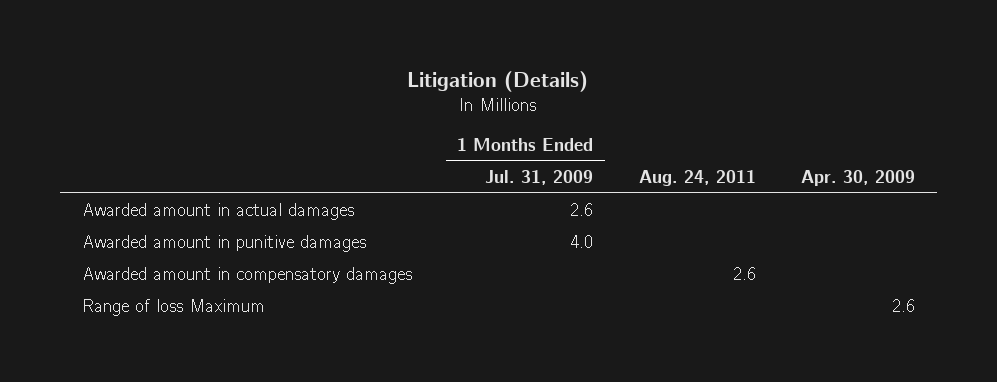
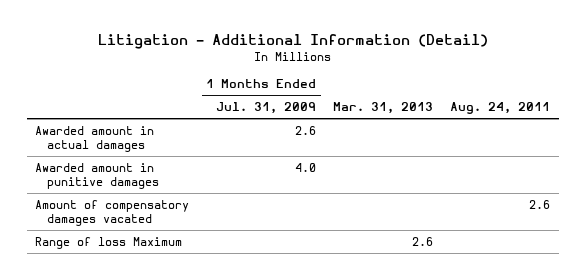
- Litigation (Details)
+ Litigation - Additional Information (Detail)
- | 1 Months Ended Jul. 31, 2009 | Aug. 24, 2011 | Apr. 30, 2009
+ | 1 Months Ended Jul. 31, 2009 | Mar. 31, 2013 | Aug. 24, 2011
- Awarded amount in compensatory damages | | 2.6 |
+ Amount of compensatory damages vacated | | | 2.6

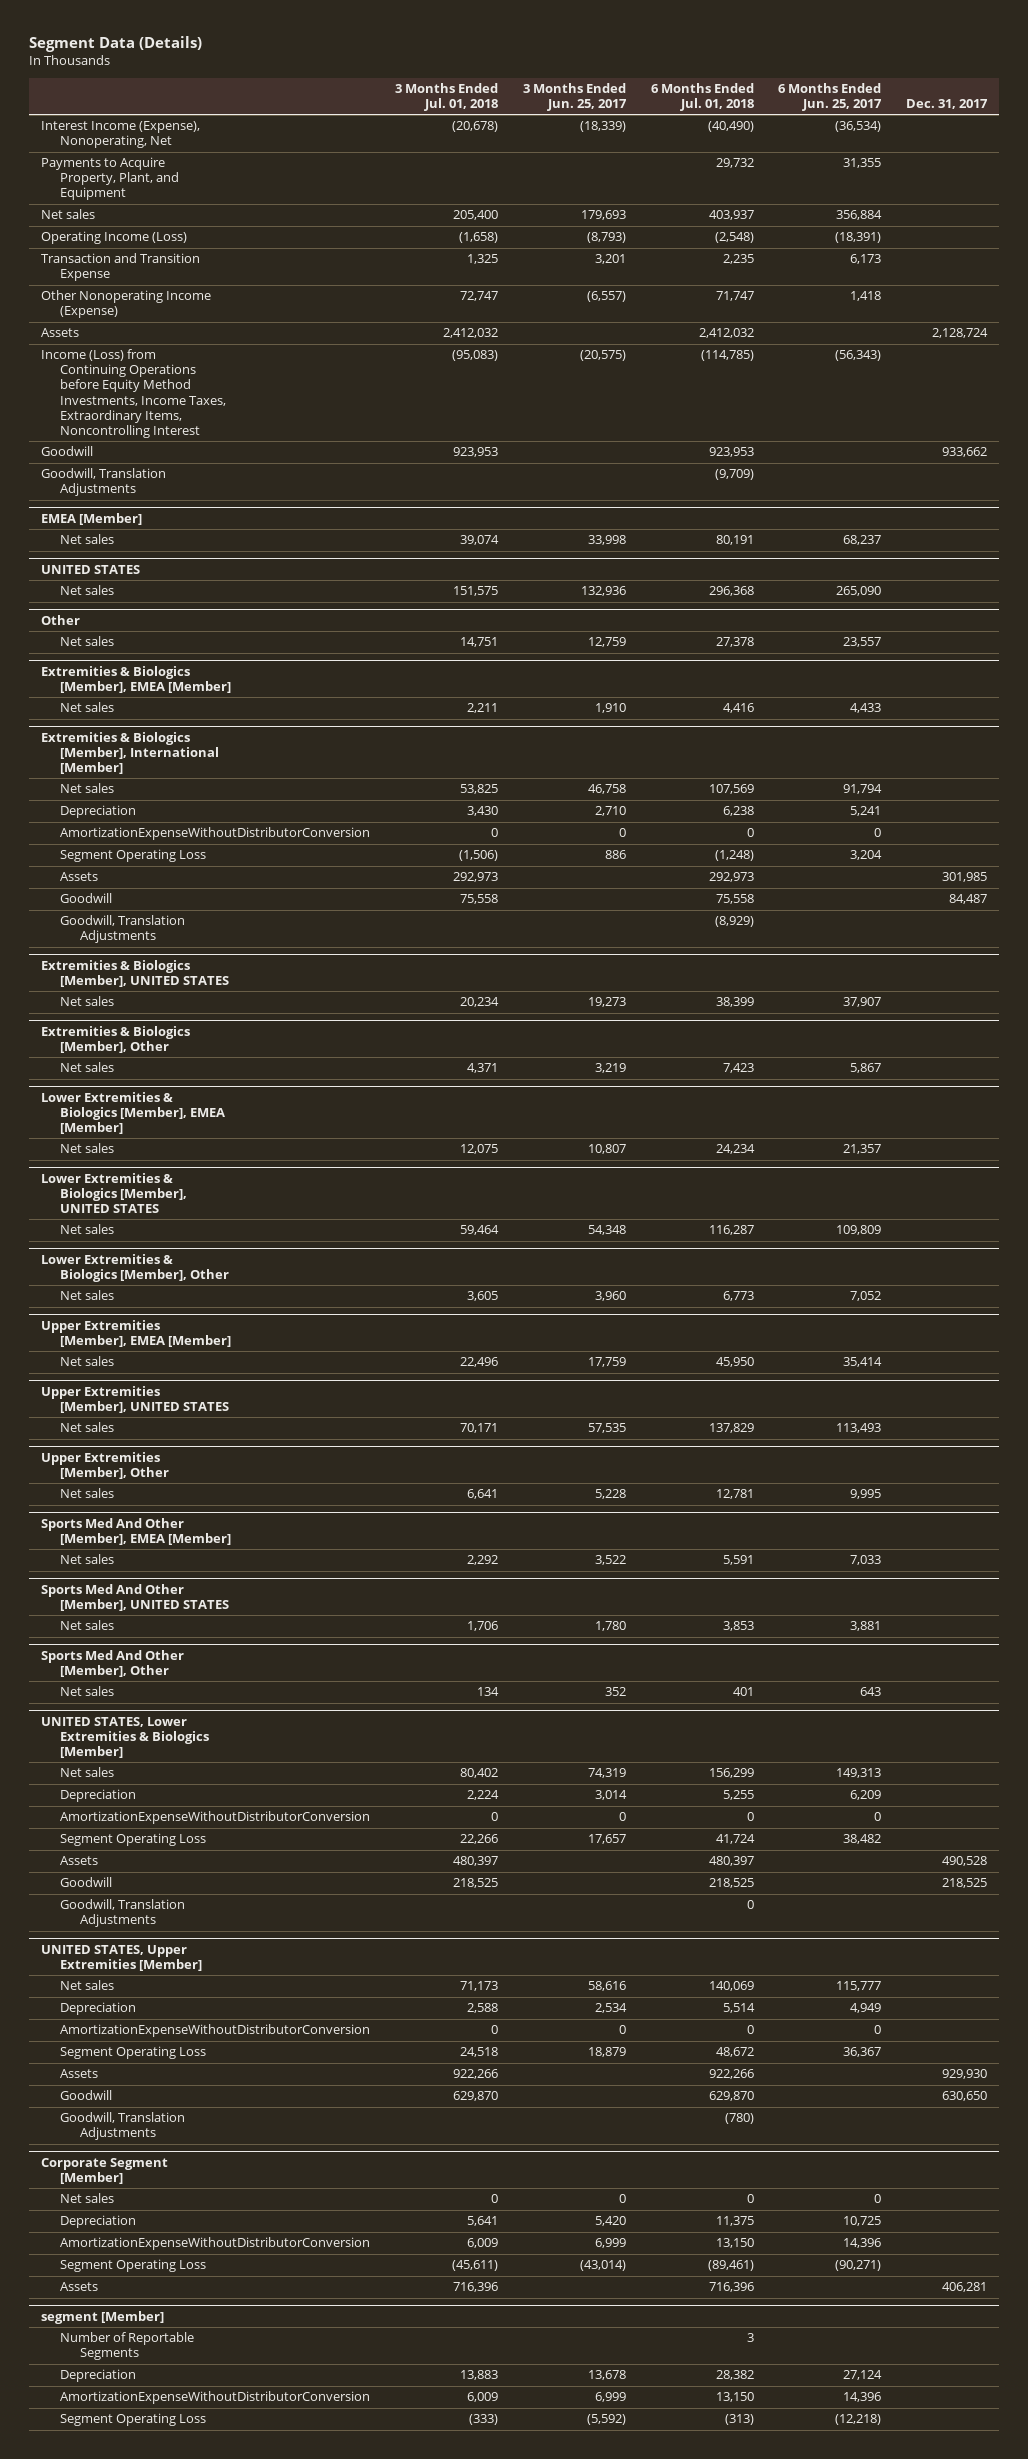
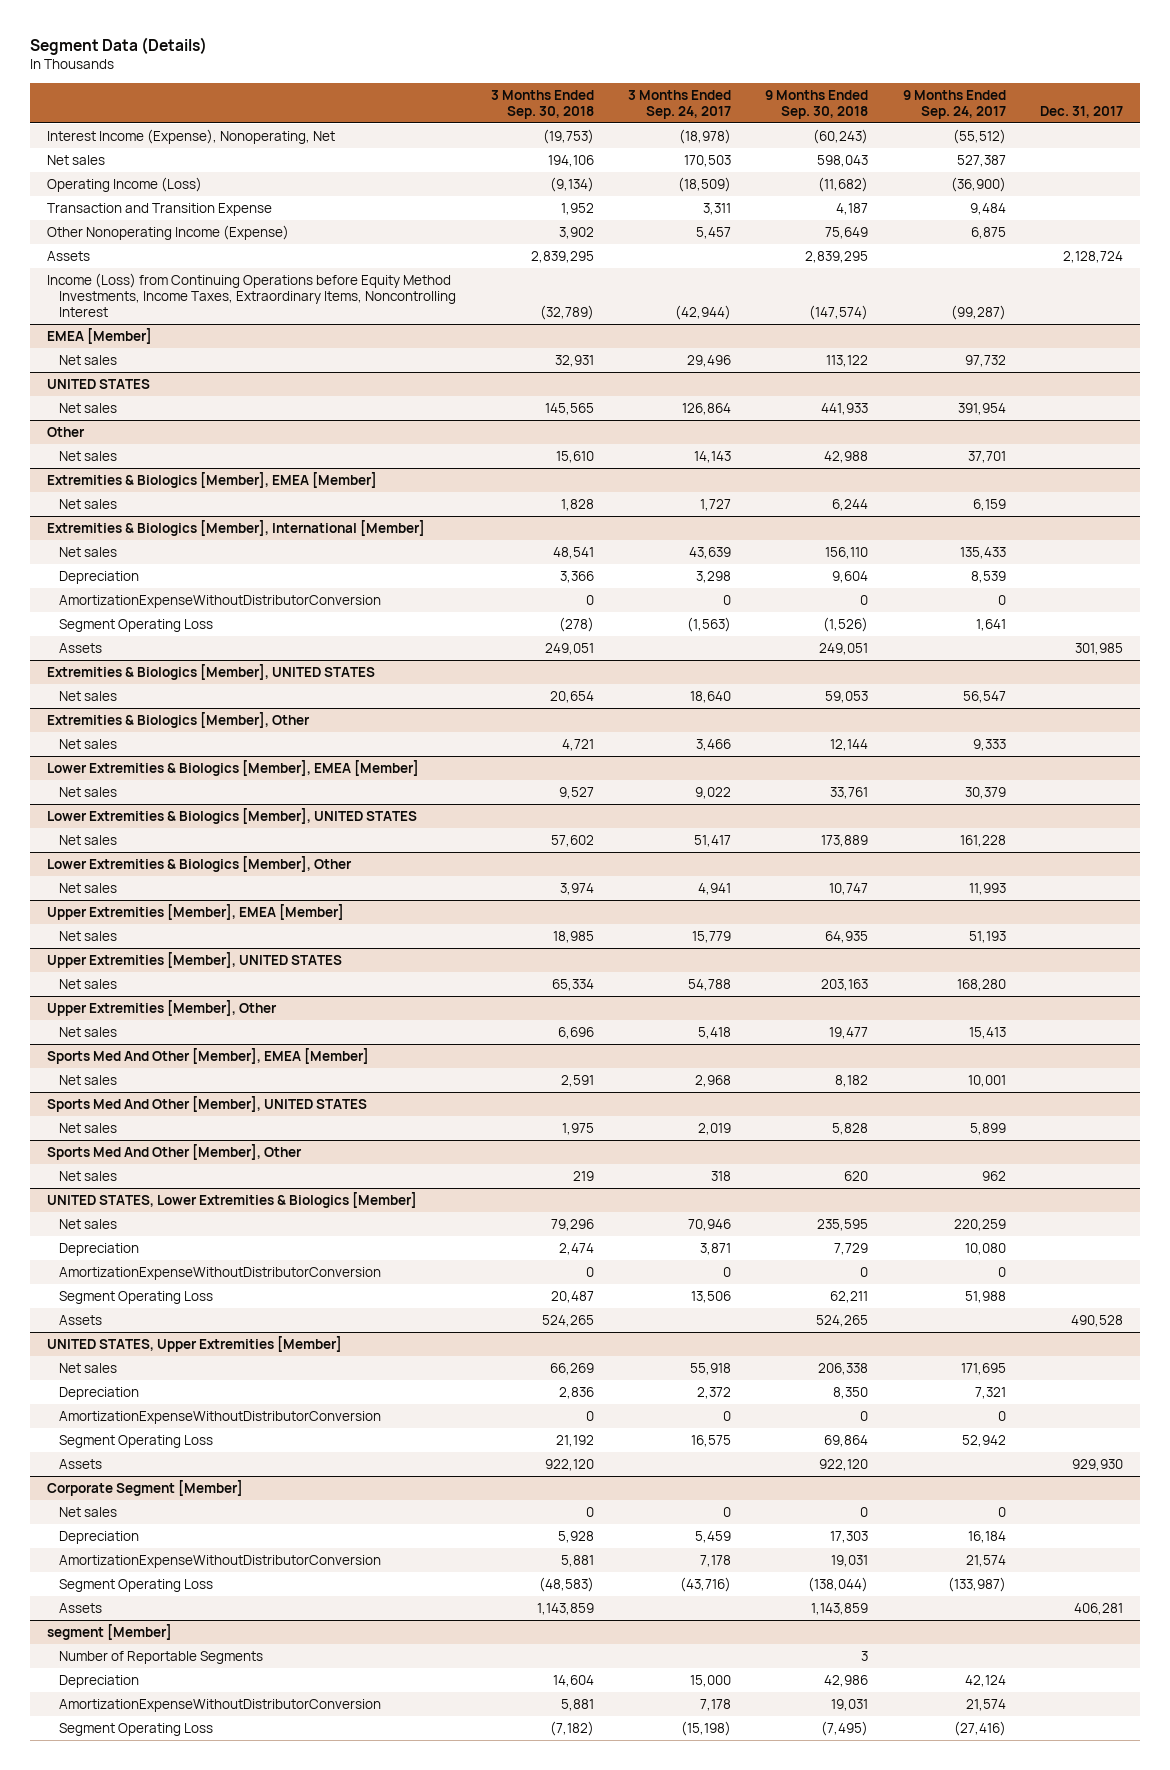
- | 3 Months Ended Jul. 01, 2018 | 3 Months Ended Jun. 25, 2017 | 6 Months Ended Jul. 01, 2018 | 6 Months Ended Jun. 25, 2017 | Dec. 31, 2017
+ | 3 Months Ended Sep. 30, 2018 | 3 Months Ended Sep. 24, 2017 | 9 Months Ended Sep. 30, 2018 | 9 Months Ended Sep. 24, 2017 | Dec. 31, 2017
- Payments to Acquire Property, Plant, and Equipment | | | 29,732 | 31,355 |
- Goodwill | 923,953 | | 923,953 | | 933,662
- Goodwill, Translation Adjustments | | | (9,709) | |
@ Extremities & Biologics [Member], International [Member]
- Goodwill | 75,558 | | 75,558 | | 84,487
- Goodwill, Translation Adjustments | | | (8,929) | |
@ UNITED STATES, Lower Extremities & Biologics [Member]
- Goodwill | 218,525 | | 218,525 | | 218,525
- Goodwill, Translation Adjustments | | | 0 | |
@ UNITED STATES, Upper Extremities [Member]
- Goodwill | 629,870 | | 629,870 | | 630,650
- Goodwill, Translation Adjustments | | | (780) | |

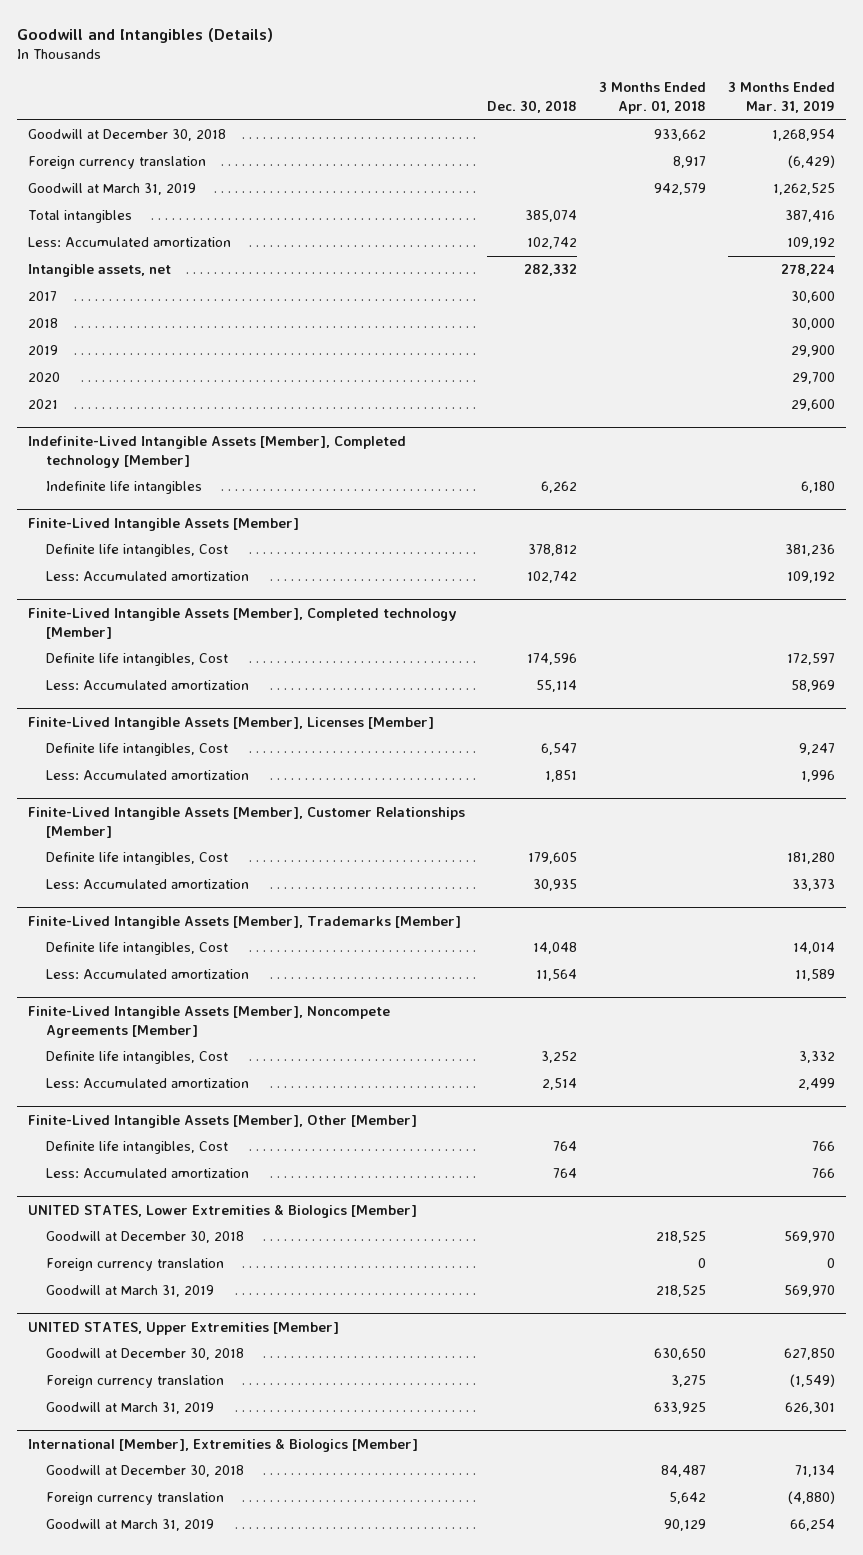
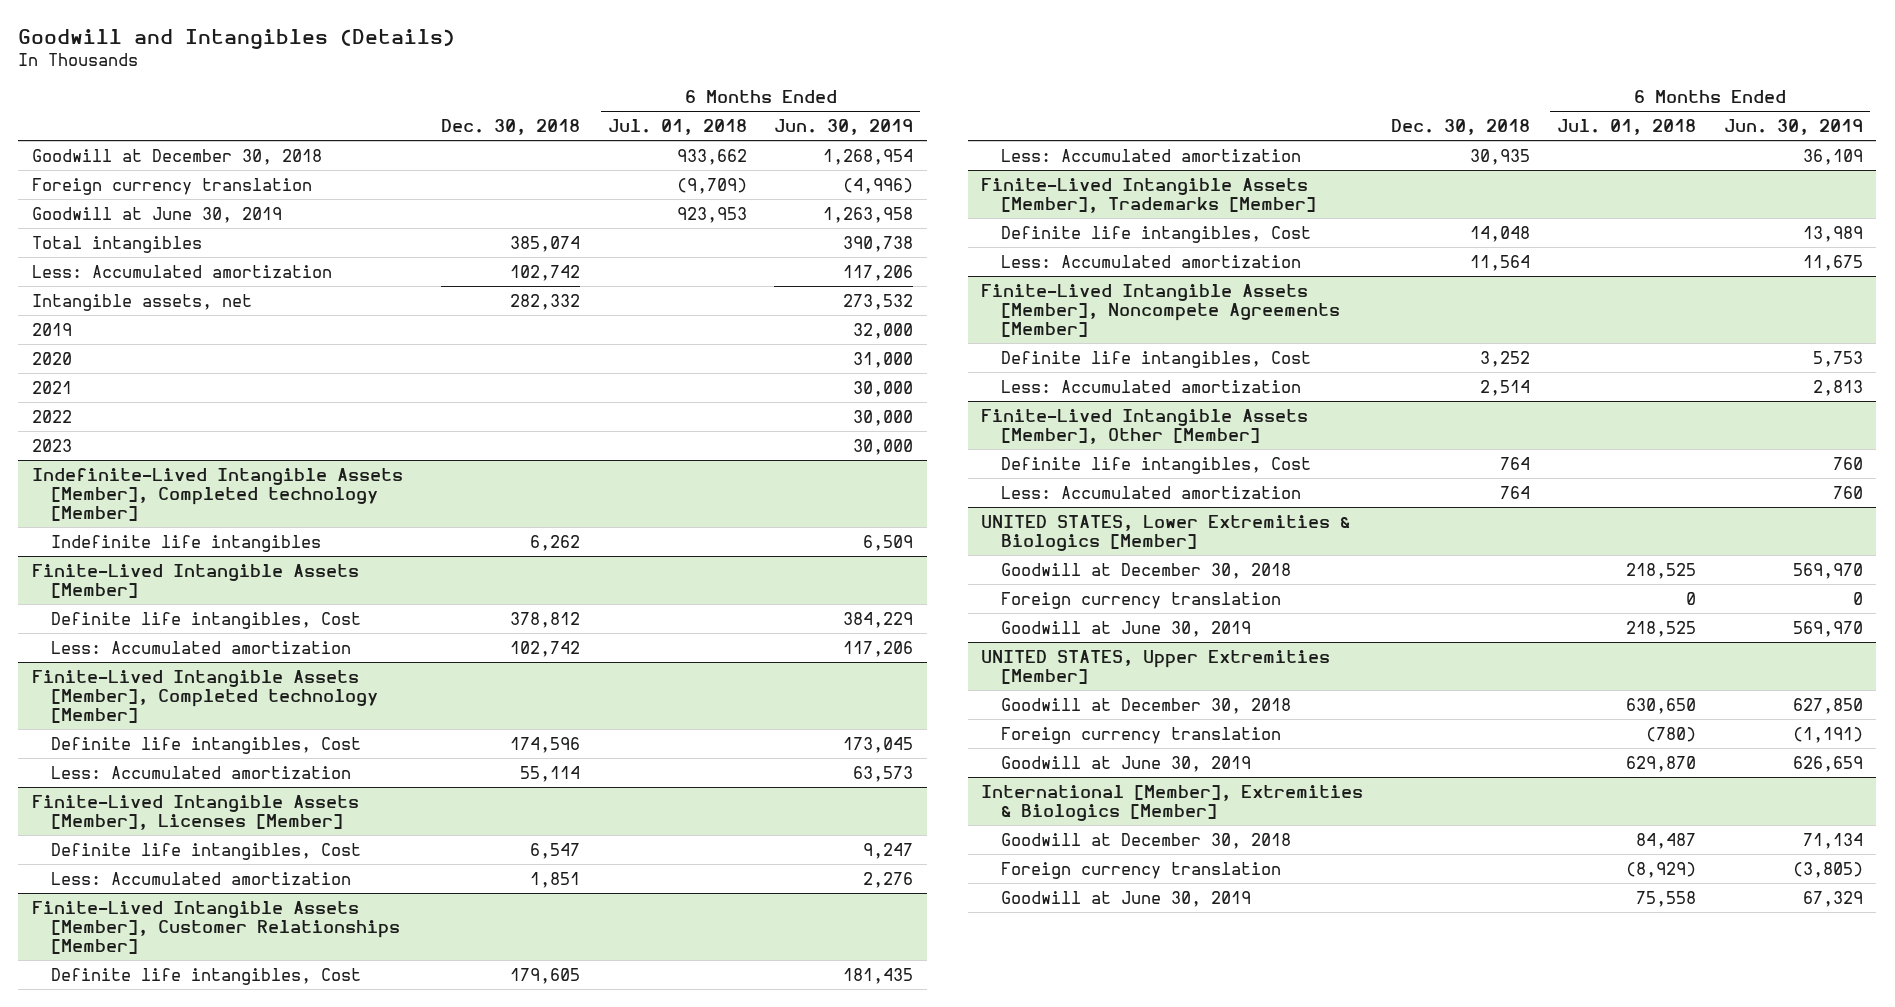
- | Dec. 30, 2018 | 3 Months Ended Apr. 01, 2018 | 3 Months Ended Mar. 31, 2019
+ | Dec. 30, 2018 | 6 Months Ended Jul. 01, 2018 | 6 Months Ended Jun. 30, 2019
- Goodwill at March 31, 2019 | | 942,579 | 1,262,525
+ Goodwill at June 30, 2019 | | 923,953 | 1,263,958
- 2017 | | | 30,600
- 2018 | | | 30,000
+ 2022 | | | 30,000
+ 2023 | | | 30,000
@ UNITED STATES, Lower Extremities & Biologics [Member]
- Goodwill at March 31, 2019 | | 218,525 | 569,970
+ Goodwill at June 30, 2019 | | 218,525 | 569,970
@ UNITED STATES, Upper Extremities [Member]
- Goodwill at March 31, 2019 | | 633,925 | 626,301
+ Goodwill at June 30, 2019 | | 629,870 | 626,659
@ International [Member], Extremities & Biologics [Member]
- Goodwill at March 31, 2019 | | 90,129 | 66,254
+ Goodwill at June 30, 2019 | | 75,558 | 67,329

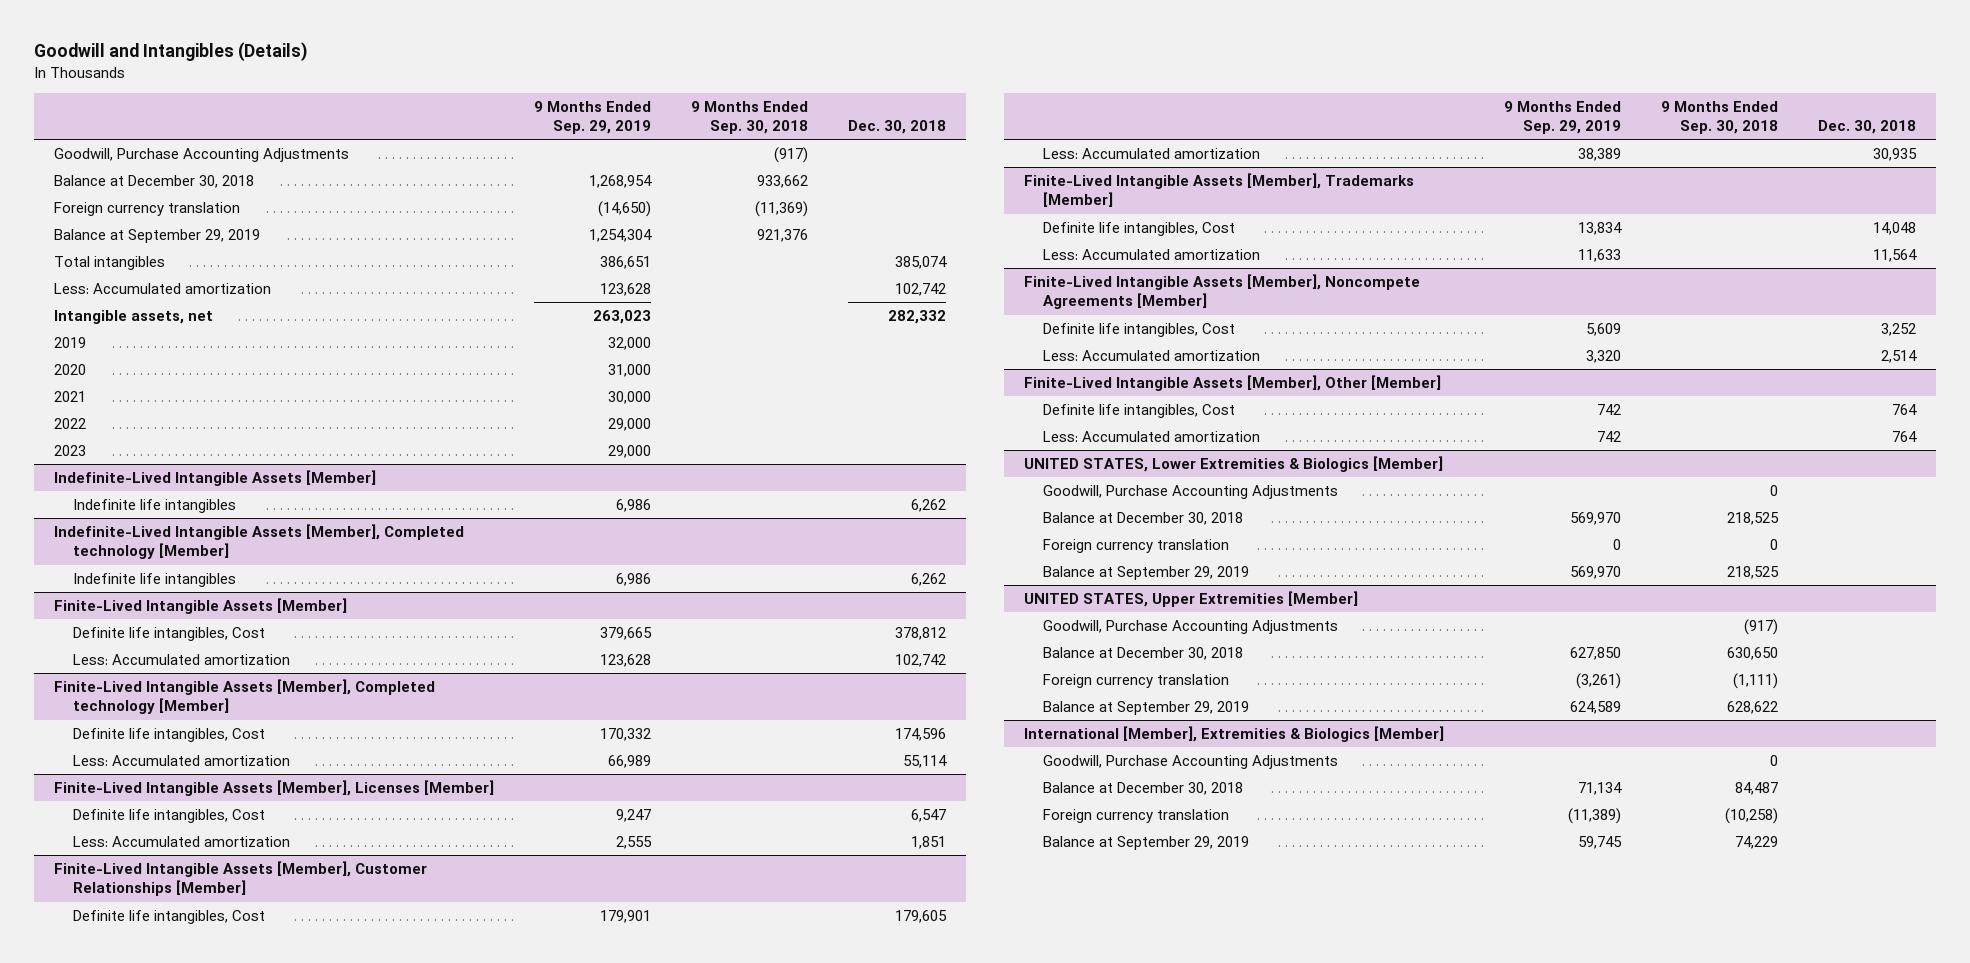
- | Dec. 30, 2018 | 6 Months Ended Jul. 01, 2018 | 6 Months Ended Jun. 30, 2019
+ | 9 Months Ended Sep. 29, 2019 | 9 Months Ended Sep. 30, 2018 | Dec. 30, 2018
- Goodwill at December 30, 2018 | | 933,662 | 1,268,954
+ Goodwill, Purchase Accounting Adjustments | | (917) |
+ Balance at December 30, 2018 | 1,268,954 | 933,662 |
- Goodwill at June 30, 2019 | | 923,953 | 1,263,958
+ Balance at September 29, 2019 | 1,254,304 | 921,376 |
+ Indefinite-Lived Intangible Assets [Member]
+ Indefinite life intangibles | 6,986 | | 6,262
@ UNITED STATES, Lower Extremities & Biologics [Member]
- Goodwill at December 30, 2018 | | 218,525 | 569,970
+ Goodwill, Purchase Accounting Adjustments | | 0 |
+ Balance at December 30, 2018 | 569,970 | 218,525 |
- Goodwill at June 30, 2019 | | 218,525 | 569,970
+ Balance at September 29, 2019 | 569,970 | 218,525 |
@ UNITED STATES, Upper Extremities [Member]
- Goodwill at December 30, 2018 | | 630,650 | 627,850
+ Goodwill, Purchase Accounting Adjustments | | (917) |
+ Balance at December 30, 2018 | 627,850 | 630,650 |
- Goodwill at June 30, 2019 | | 629,870 | 626,659
+ Balance at September 29, 2019 | 624,589 | 628,622 |
@ International [Member], Extremities & Biologics [Member]
- Goodwill at December 30, 2018 | | 84,487 | 71,134
+ Goodwill, Purchase Accounting Adjustments | | 0 |
+ Balance at December 30, 2018 | 71,134 | 84,487 |
- Goodwill at June 30, 2019 | | 75,558 | 67,329
+ Balance at September 29, 2019 | 59,745 | 74,229 |

